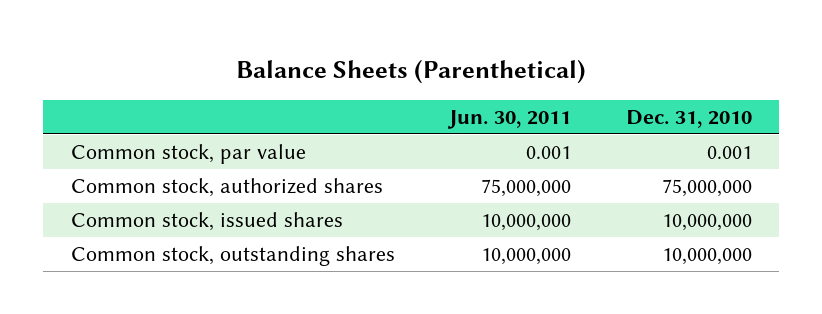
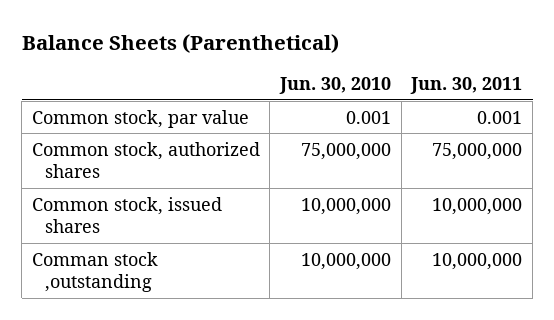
- | Jun. 30, 2011 | Dec. 31, 2010
+ | Jun. 30, 2010 | Jun. 30, 2011
- Common stock, outstanding shares | 10,000,000 | 10,000,000
+ Comman stock ,outstanding | 10,000,000 | 10,000,000

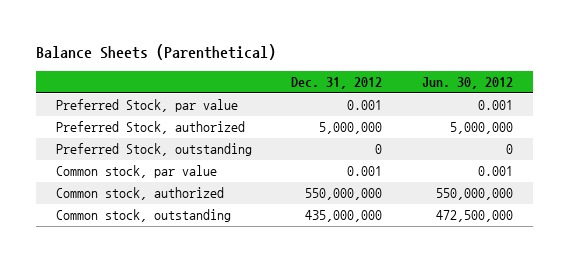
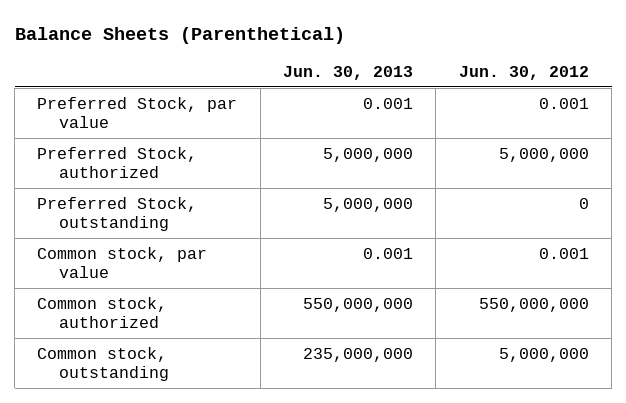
- | Dec. 31, 2012 | Jun. 30, 2012
+ | Jun. 30, 2013 | Jun. 30, 2012
- Common stock, outstanding | 435,000,000 | 472,500,000
+ Common stock, outstanding | 235,000,000 | 5,000,000

